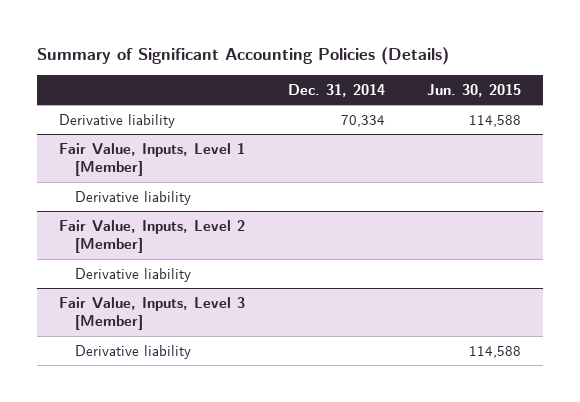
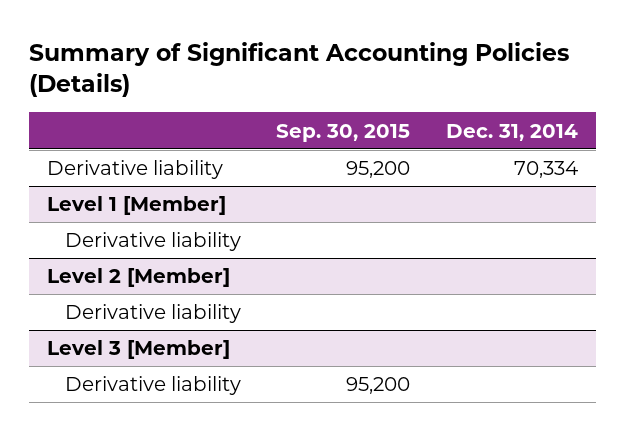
- | Dec. 31, 2014 | Jun. 30, 2015
+ | Sep. 30, 2015 | Dec. 31, 2014
- Fair Value, Inputs, Level 1 [Member]
+ Level 1 [Member]
- Fair Value, Inputs, Level 2 [Member]
+ Level 2 [Member]
- Fair Value, Inputs, Level 3 [Member]
+ Level 3 [Member]

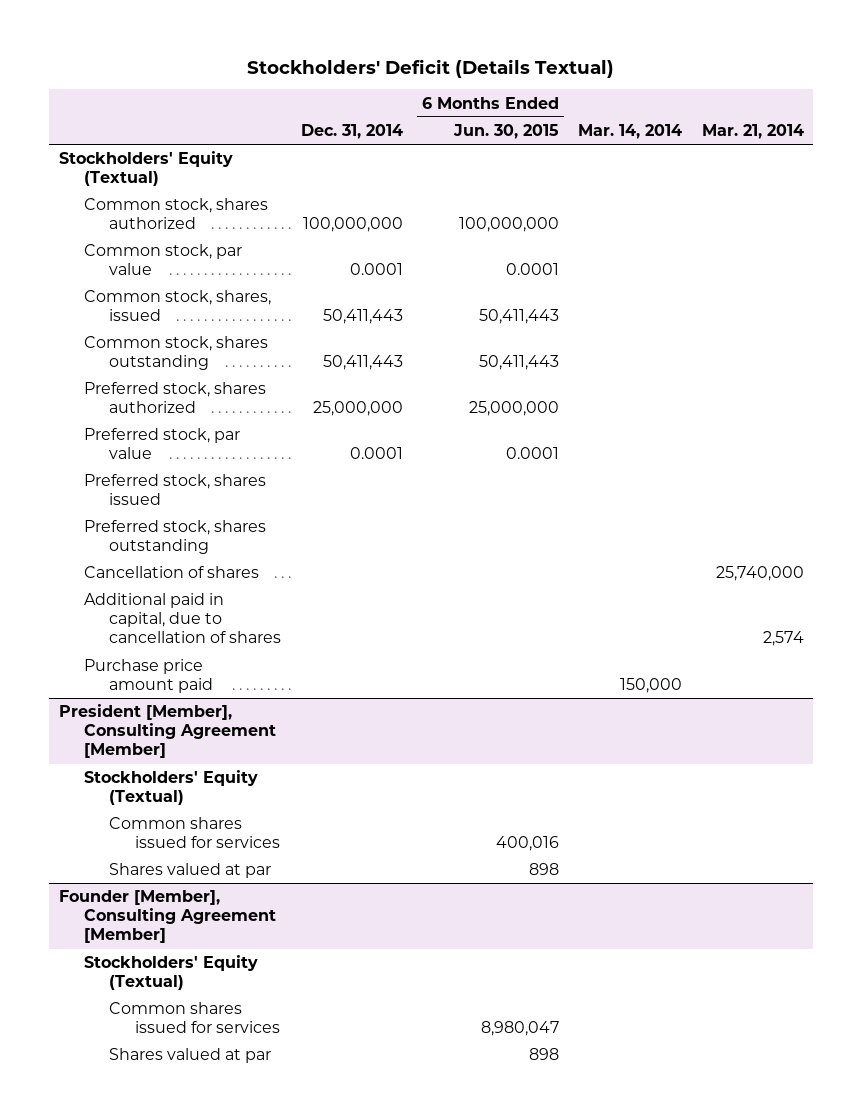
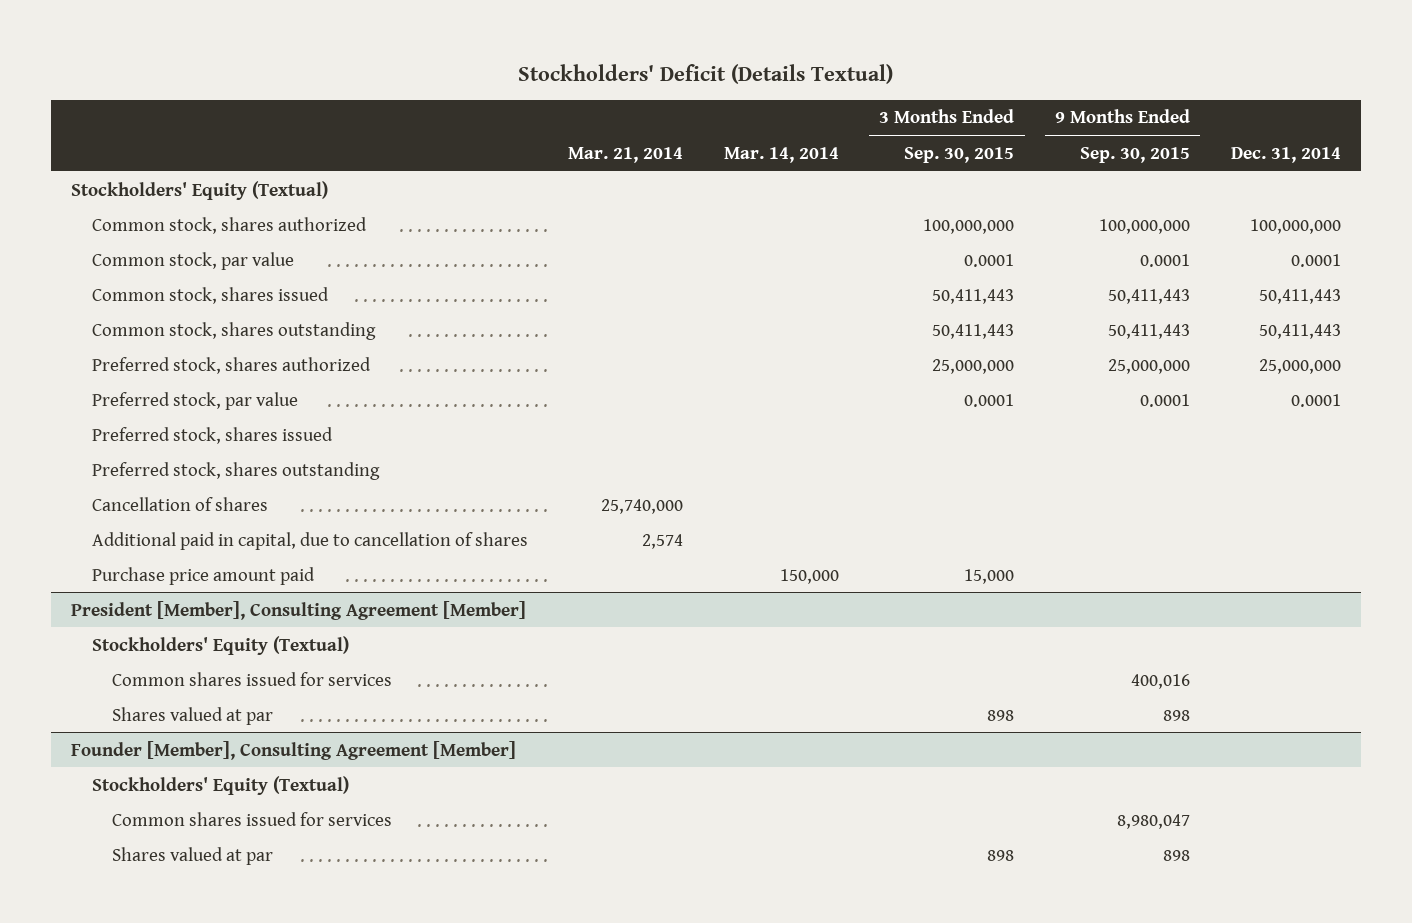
- | Dec. 31, 2014 | 6 Months Ended Jun. 30, 2015 | Mar. 14, 2014 | Mar. 21, 2014
+ | Mar. 21, 2014 | Mar. 14, 2014 | 3 Months Ended Sep. 30, 2015 | 9 Months Ended Sep. 30, 2015 | Dec. 31, 2014
- Common stock, shares, issued | 50,411,443 | 50,411,443 | |
+ Common stock, shares issued | | | 50,411,443 | 50,411,443 | 50,411,443

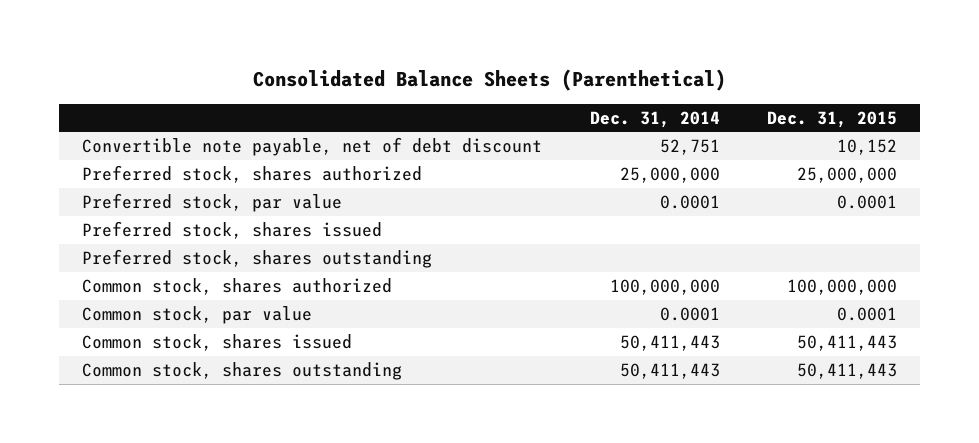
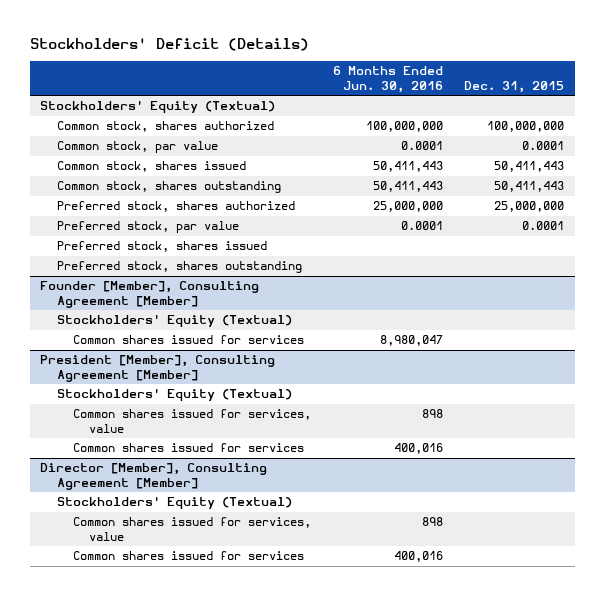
- Consolidated Balance Sheets (Parenthetical)
+ Stockholders' Deficit (Details)
- | Dec. 31, 2014 | Dec. 31, 2015
+ | 6 Months Ended Jun. 30, 2016 | Dec. 31, 2015
- Convertible note payable, net of debt discount | 52,751 | 10,152
+ Stockholders' Equity (Textual)
moved down: Preferred stock, shares authorized | 25,000,000 | 25,000,000
moved down: Preferred stock, par value | 0.0001 | 0.0001
moved down: Preferred stock, shares issued
moved down: Preferred stock, shares outstanding
+ Founder [Member], Consulting Agreement [Member]
+ Stockholders' Equity (Textual)
+ Common shares issued for services | 8,980,047 |
+ President [Member], Consulting Agreement [Member]
+ Stockholders' Equity (Textual)
+ Common shares issued for services, value | 898 |
+ Common shares issued for services | 400,016 |
+ Director [Member], Consulting Agreement [Member]
+ Stockholders' Equity (Textual)
+ Common shares issued for services, value | 898 |
+ Common shares issued for services | 400,016 |

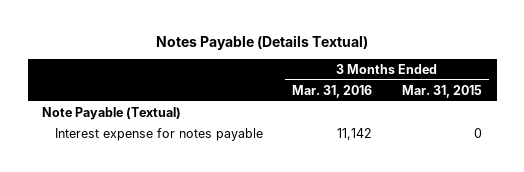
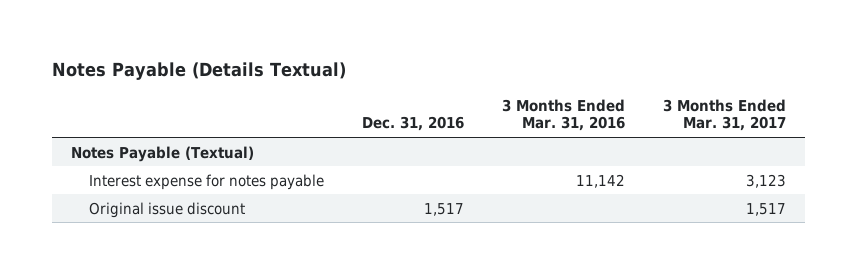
- | 3 Months Ended Mar. 31, 2016 | 3 Months Ended Mar. 31, 2015
+ | Dec. 31, 2016 | 3 Months Ended Mar. 31, 2016 | 3 Months Ended Mar. 31, 2017
- Note Payable (Textual)
+ Notes Payable (Textual)
+ Original issue discount | 1,517 | | 1,517

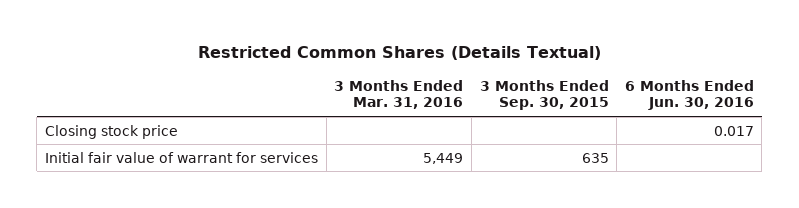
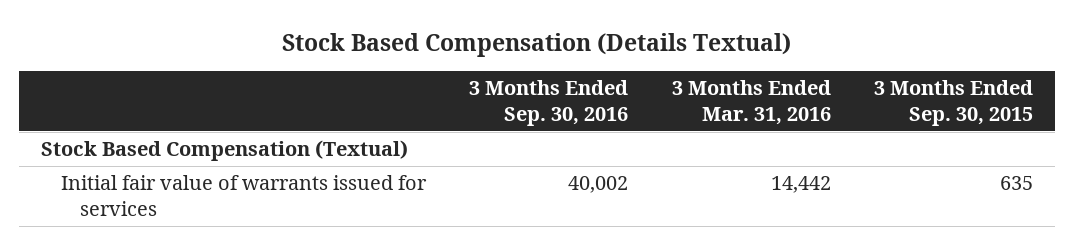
- Restricted Common Shares (Details Textual)
+ Stock Based Compensation (Details Textual)
- | 3 Months Ended Mar. 31, 2016 | 3 Months Ended Sep. 30, 2015 | 6 Months Ended Jun. 30, 2016
+ | 3 Months Ended Sep. 30, 2016 | 3 Months Ended Mar. 31, 2016 | 3 Months Ended Sep. 30, 2015
- Closing stock price | | | 0.017
- Initial fair value of warrant for services | 5,449 | 635 |
+ Stock Based Compensation (Textual)
+ Initial fair value of warrants issued for services | 40,002 | 14,442 | 635

